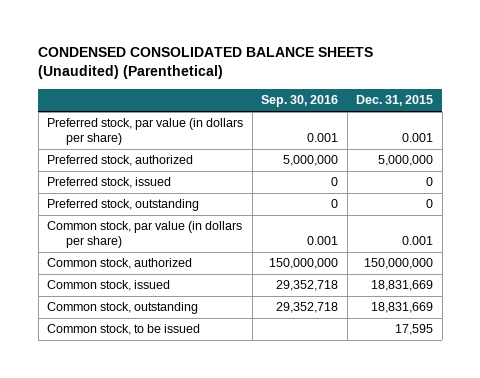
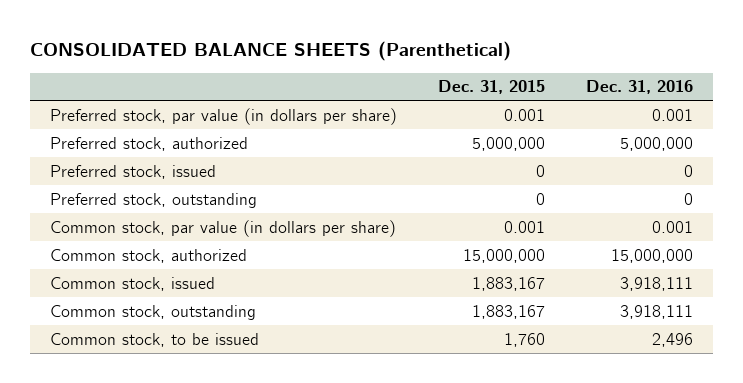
- CONDENSED CONSOLIDATED BALANCE SHEETS (Unaudited) (Parenthetical)
+ CONSOLIDATED BALANCE SHEETS (Parenthetical)
- | Sep. 30, 2016 | Dec. 31, 2015
+ | Dec. 31, 2015 | Dec. 31, 2016
- Common stock, authorized | 150,000,000 | 150,000,000
- Common stock, issued | 29,352,718 | 18,831,669
- Common stock, outstanding | 29,352,718 | 18,831,669
- Common stock, to be issued | | 17,595
+ Common stock, authorized | 15,000,000 | 15,000,000
+ Common stock, issued | 1,883,167 | 3,918,111
+ Common stock, outstanding | 1,883,167 | 3,918,111
+ Common stock, to be issued | 1,760 | 2,496

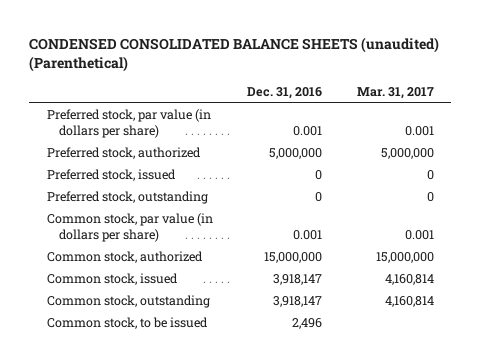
- CONSOLIDATED BALANCE SHEETS (Parenthetical)
+ CONDENSED CONSOLIDATED BALANCE SHEETS (unaudited) (Parenthetical)
- | Dec. 31, 2015 | Dec. 31, 2016
+ | Dec. 31, 2016 | Mar. 31, 2017
- Common stock, issued | 1,883,167 | 3,918,111
- Common stock, outstanding | 1,883,167 | 3,918,111
+ Common stock, issued | 3,918,147 | 4,160,814
+ Common stock, outstanding | 3,918,147 | 4,160,814

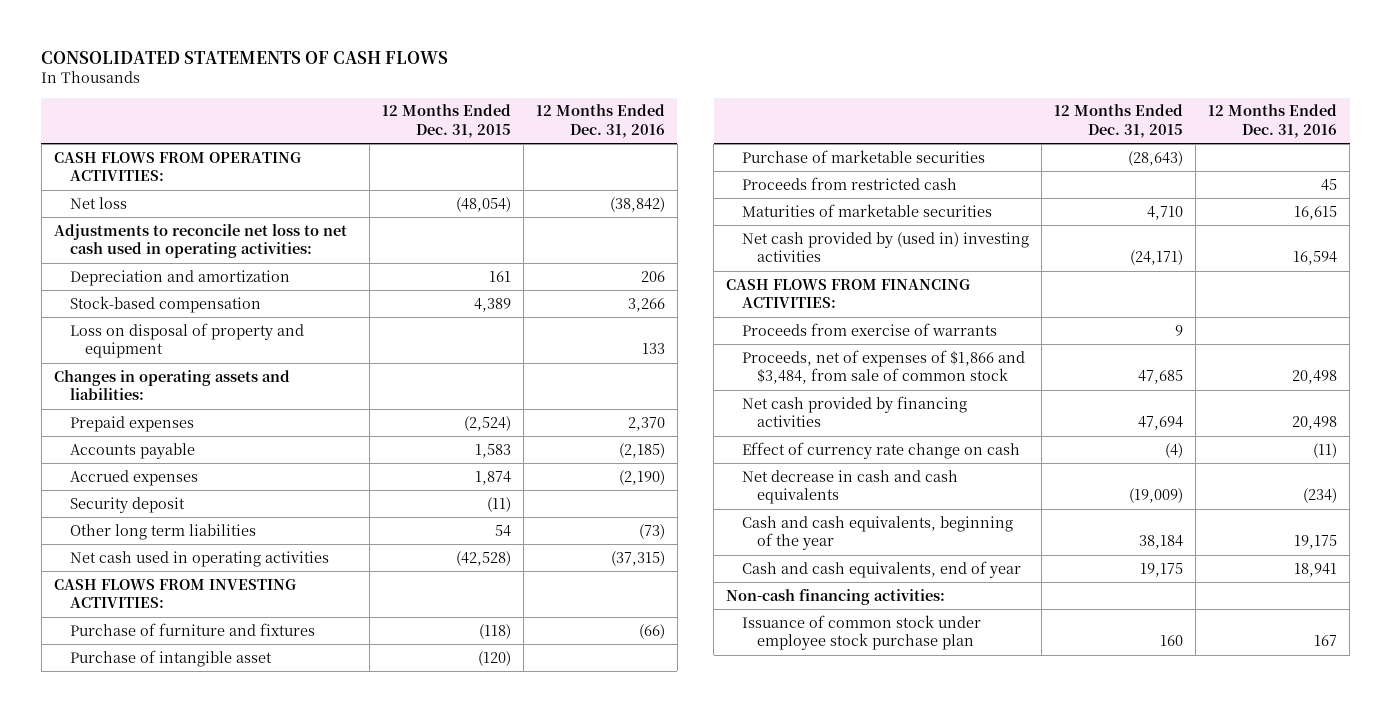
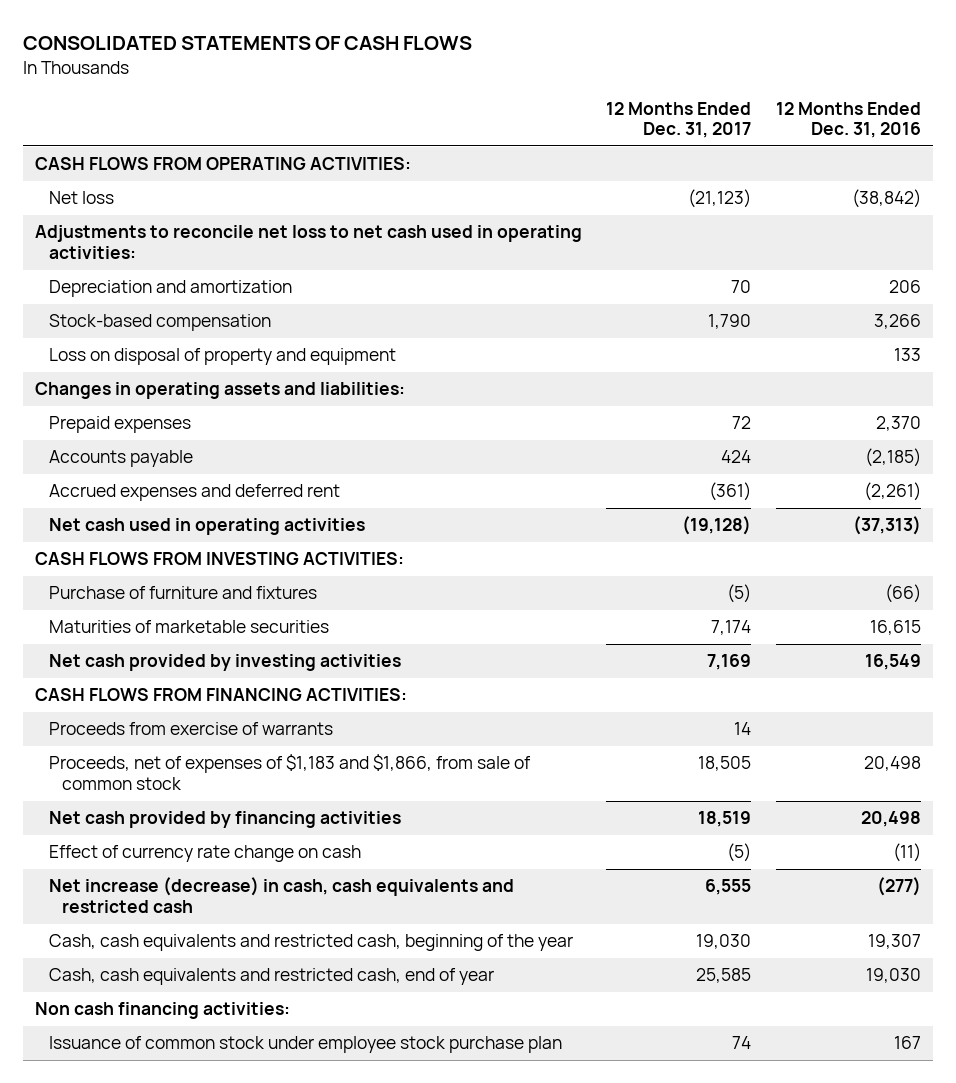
- | 12 Months Ended Dec. 31, 2015 | 12 Months Ended Dec. 31, 2016
+ | 12 Months Ended Dec. 31, 2017 | 12 Months Ended Dec. 31, 2016
- Accrued expenses | 1,874 | (2,190)
- Security deposit | (11) |
- Other long term liabilities | 54 | (73)
- Net cash used in operating activities | (42,528) | (37,315)
+ Accrued expenses and deferred rent | (361) | (2,261)
+ Net cash used in operating activities | (19,128) | (37,313)
- Purchase of intangible asset | (120) |
- Purchase of marketable securities | (28,643) |
- Proceeds from restricted cash | | 45
- Net cash provided by (used in) investing activities | (24,171) | 16,594
+ Net cash provided by investing activities | 7,169 | 16,549
- Proceeds, net of expenses of $1,866 and $3,484, from sale of common stock | 47,685 | 20,498
+ Proceeds, net of expenses of $1,183 and $1,866, from sale of common stock | 18,505 | 20,498
- Net decrease in cash and cash equivalents | (19,009) | (234)
- Cash and cash equivalents, beginning of the year | 38,184 | 19,175
- Cash and cash equivalents, end of year | 19,175 | 18,941
- Non-cash financing activities:
+ Net increase (decrease) in cash, cash equivalents and restricted cash | 6,555 | (277)
+ Cash, cash equivalents and restricted cash, beginning of the year | 19,030 | 19,307
+ Cash, cash equivalents and restricted cash, end of year | 25,585 | 19,030
+ Non cash financing activities:

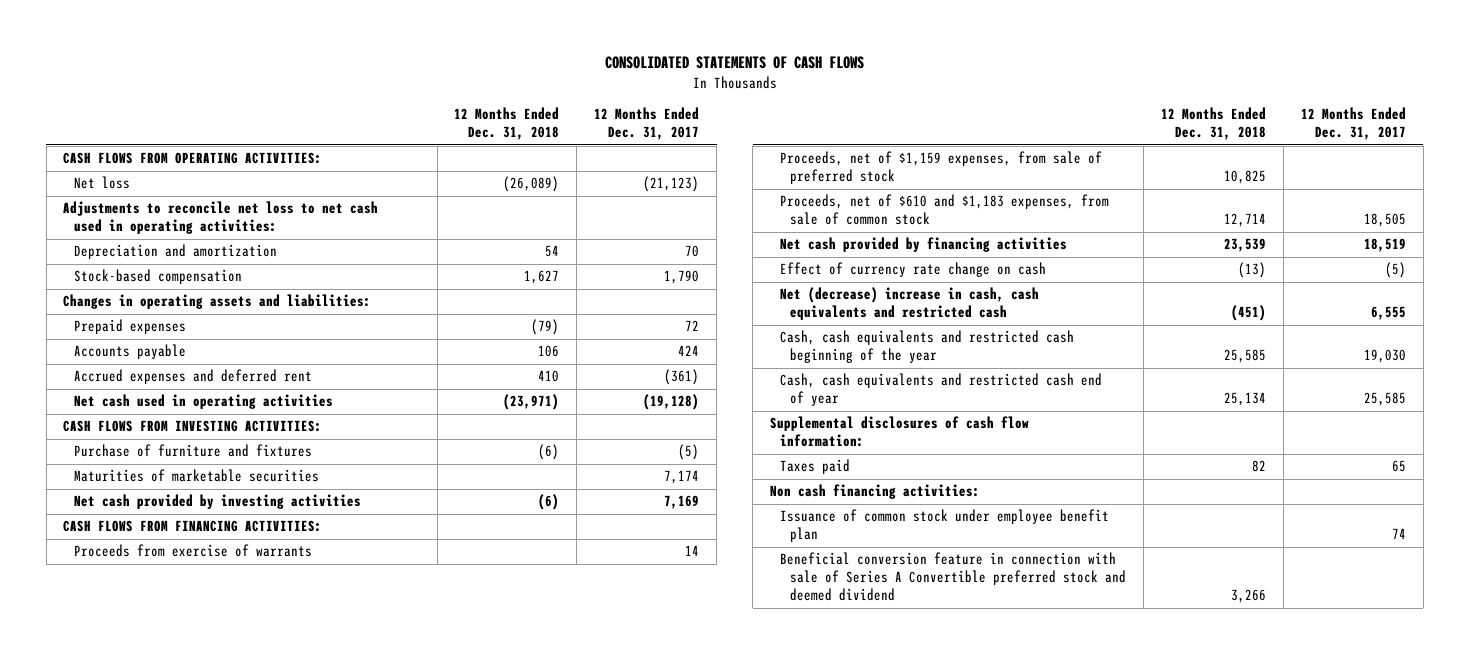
- | 12 Months Ended Dec. 31, 2017 | 12 Months Ended Dec. 31, 2016
+ | 12 Months Ended Dec. 31, 2018 | 12 Months Ended Dec. 31, 2017
- Loss on disposal of property and equipment | | 133
- Proceeds, net of expenses of $1,183 and $1,866, from sale of common stock | 18,505 | 20,498
+ Proceeds, net of $1,159 expenses, from sale of preferred stock | 10,825 |
+ Proceeds, net of $610 and $1,183 expenses, from sale of common stock | 12,714 | 18,505
- Net increase (decrease) in cash, cash equivalents and restricted cash | 6,555 | (277)
- Cash, cash equivalents and restricted cash, beginning of the year | 19,030 | 19,307
- Cash, cash equivalents and restricted cash, end of year | 25,585 | 19,030
+ Net (decrease) increase in cash, cash equivalents and restricted cash | (451) | 6,555
+ Cash, cash equivalents and restricted cash beginning of the year | 25,585 | 19,030
+ Cash, cash equivalents and restricted cash end of year | 25,134 | 25,585
+ Supplemental disclosures of cash flow information:
+ Taxes paid | 82 | 65
- Issuance of common stock under employee stock purchase plan | 74 | 167
+ Issuance of common stock under employee benefit plan | | 74
+ Beneficial conversion feature in connection with sale of Series A Convertible preferred stock and deemed dividend | 3,266 |

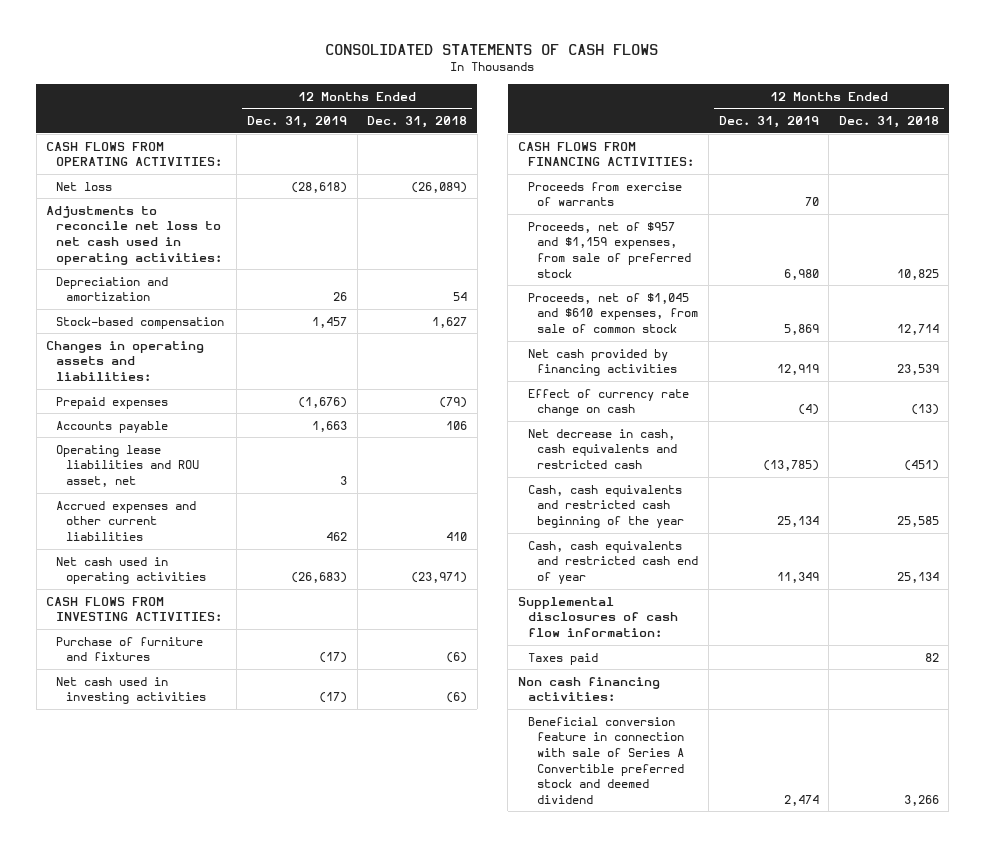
- | 12 Months Ended Dec. 31, 2018 | 12 Months Ended Dec. 31, 2017
+ | 12 Months Ended Dec. 31, 2019 | 12 Months Ended Dec. 31, 2018
- Accrued expenses and deferred rent | 410 | (361)
+ Operating lease liabilities and ROU asset, net | 3 |
+ Accrued expenses and other current liabilities | 462 | 410
- Maturities of marketable securities | | 7,174
- Net cash provided by investing activities | (6) | 7,169
+ Net cash used in investing activities | (17) | (6)
- Proceeds, net of $1,159 expenses, from sale of preferred stock | 10,825 |
- Proceeds, net of $610 and $1,183 expenses, from sale of common stock | 12,714 | 18,505
+ Proceeds, net of $957 and $1,159 expenses, from sale of preferred stock | 6,980 | 10,825
+ Proceeds, net of $1,045 and $610 expenses, from sale of common stock | 5,869 | 12,714
- Net (decrease) increase in cash, cash equivalents and restricted cash | (451) | 6,555
+ Net decrease in cash, cash equivalents and restricted cash | (13,785) | (451)
- Issuance of common stock under employee benefit plan | | 74

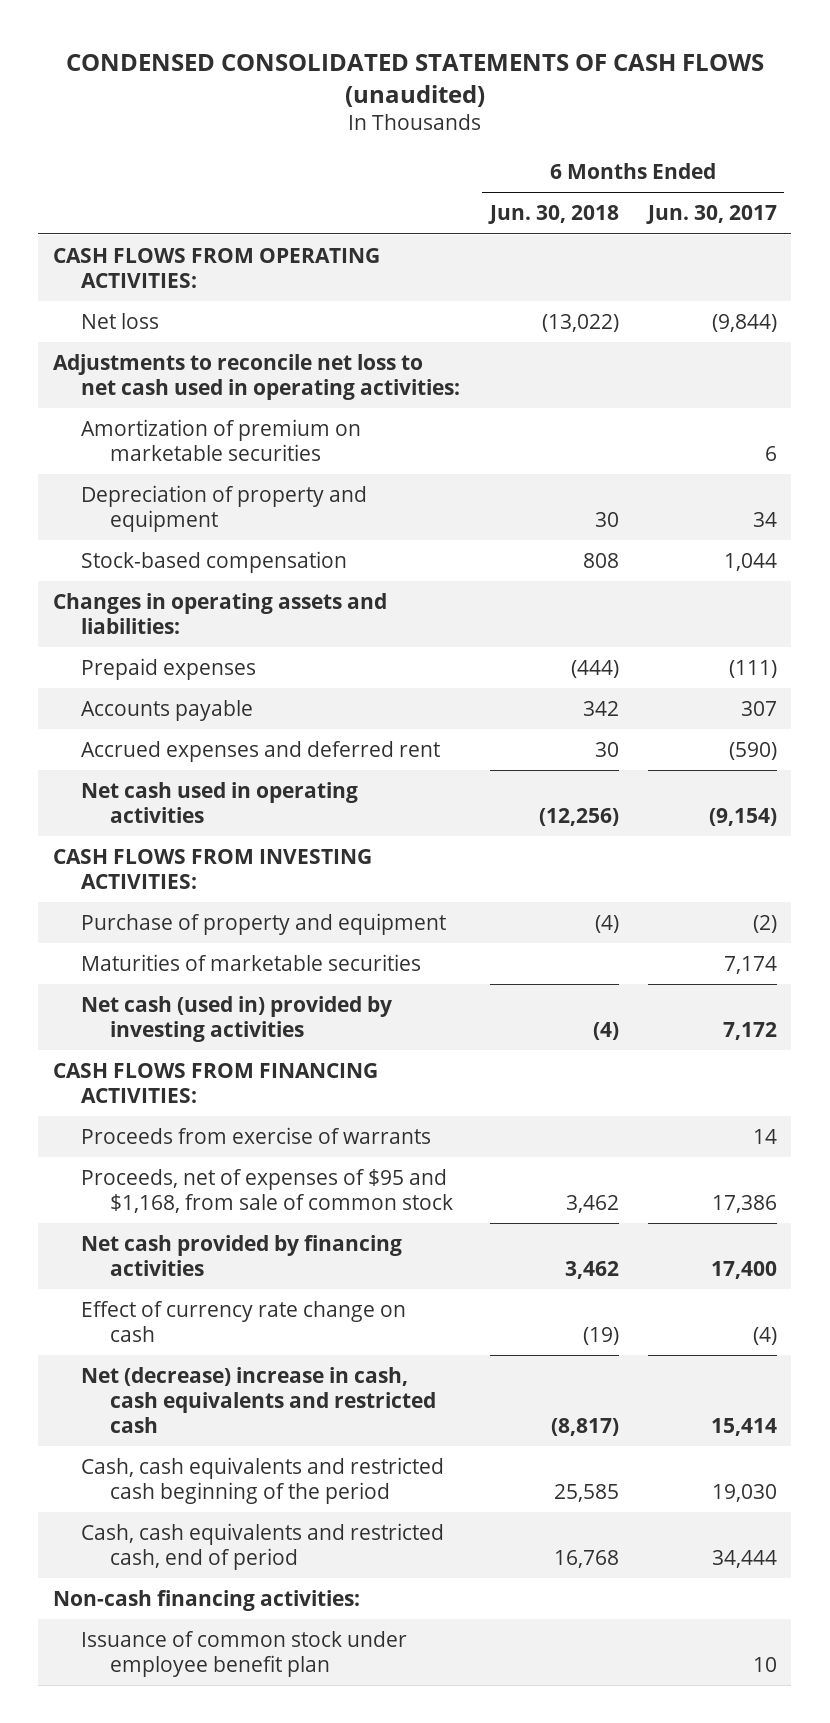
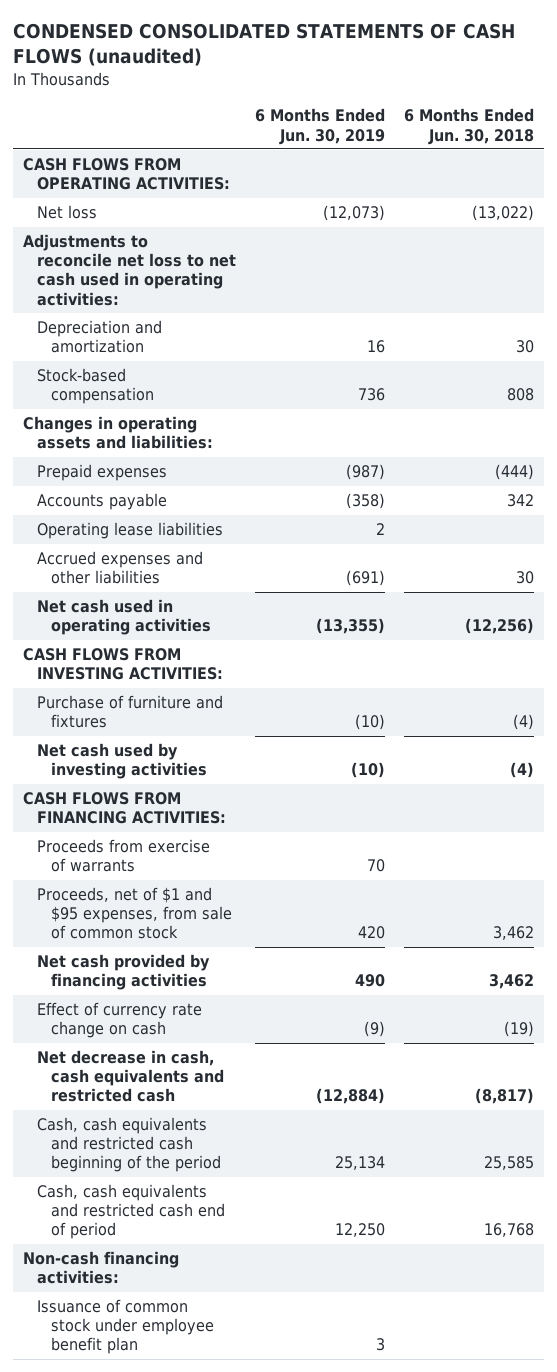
- | 6 Months Ended Jun. 30, 2018 | 6 Months Ended Jun. 30, 2017
+ | 6 Months Ended Jun. 30, 2019 | 6 Months Ended Jun. 30, 2018
- Amortization of premium on marketable securities | | 6
- Depreciation of property and equipment | 30 | 34
+ Depreciation and amortization | 16 | 30
- Accrued expenses and deferred rent | 30 | (590)
+ Operating lease liabilities | 2 |
+ Accrued expenses and other liabilities | (691) | 30
- Purchase of property and equipment | (4) | (2)
- Maturities of marketable securities | | 7,174
- Net cash (used in) provided by investing activities | (4) | 7,172
+ Purchase of furniture and fixtures | (10) | (4)
+ Net cash used by investing activities | (10) | (4)
- Proceeds, net of expenses of $95 and $1,168, from sale of common stock | 3,462 | 17,386
+ Proceeds, net of $1 and $95 expenses, from sale of common stock | 420 | 3,462
- Net (decrease) increase in cash, cash equivalents and restricted cash | (8,817) | 15,414
+ Net decrease in cash, cash equivalents and restricted cash | (12,884) | (8,817)
- Cash, cash equivalents and restricted cash, end of period | 16,768 | 34,444
+ Cash, cash equivalents and restricted cash end of period | 12,250 | 16,768

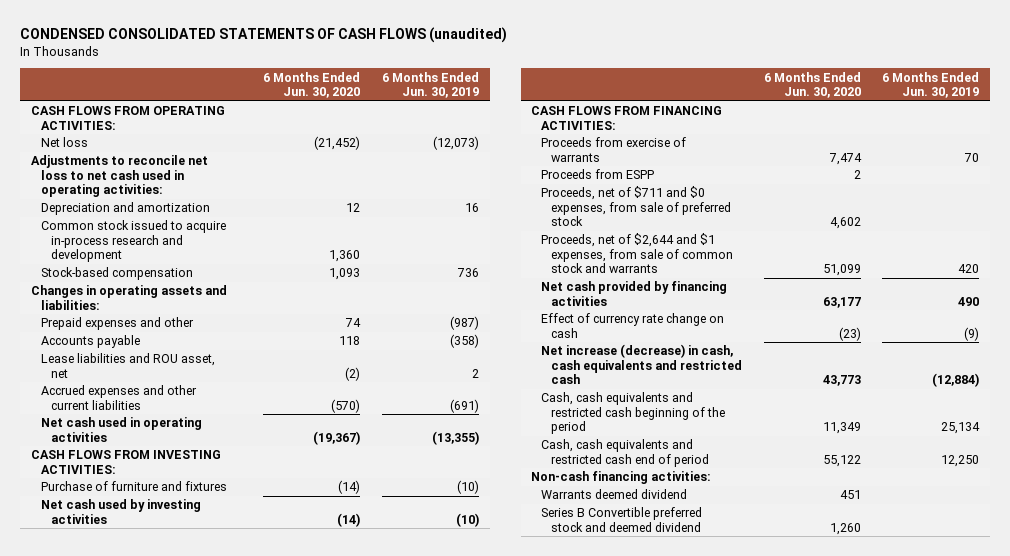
- | 6 Months Ended Jun. 30, 2019 | 6 Months Ended Jun. 30, 2018
+ | 6 Months Ended Jun. 30, 2020 | 6 Months Ended Jun. 30, 2019
+ Common stock issued to acquire in-process research and development | 1,360 |
- Prepaid expenses | (987) | (444)
+ Prepaid expenses and other | 74 | (987)
- Operating lease liabilities | 2 |
- Accrued expenses and other liabilities | (691) | 30
+ Lease liabilities and ROU asset, net | (2) | 2
+ Accrued expenses and other current liabilities | (570) | (691)
- Proceeds, net of $1 and $95 expenses, from sale of common stock | 420 | 3,462
+ Proceeds from ESPP | 2 |
+ Proceeds, net of $711 and $0 expenses, from sale of preferred stock | 4,602 |
+ Proceeds, net of $2,644 and $1 expenses, from sale of common stock and warrants | 51,099 | 420
- Net decrease in cash, cash equivalents and restricted cash | (12,884) | (8,817)
+ Net increase (decrease) in cash, cash equivalents and restricted cash | 43,773 | (12,884)
- Issuance of common stock under employee benefit plan | 3 |
+ Warrants deemed dividend | 451 |
+ Series B Convertible preferred stock and deemed dividend | 1,260 |

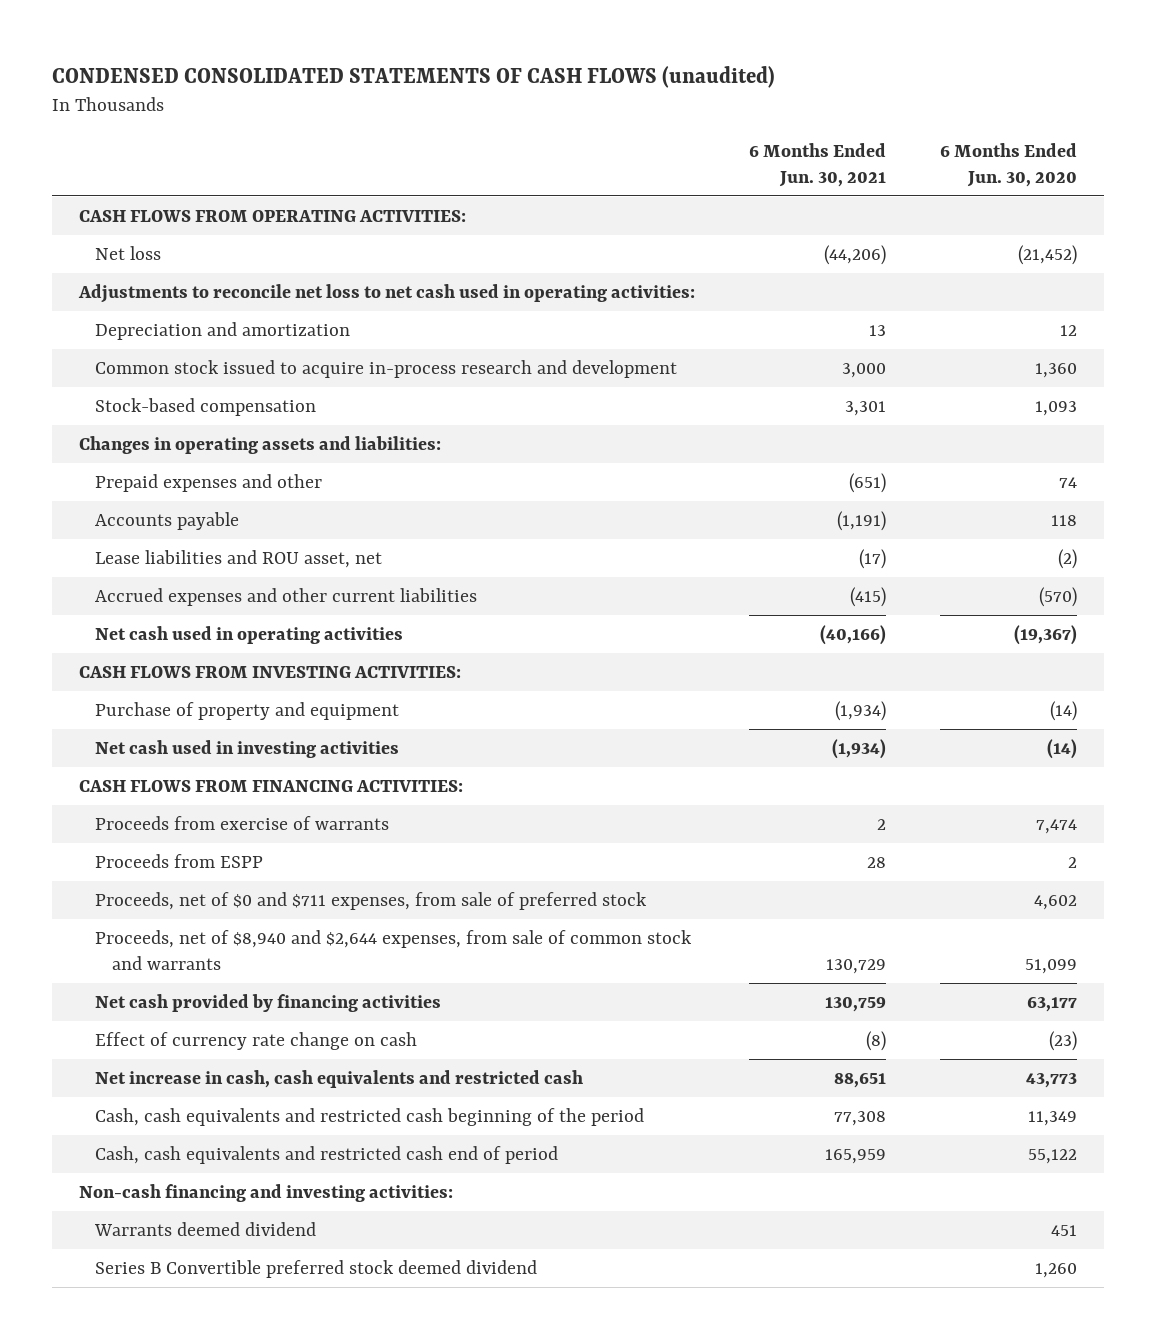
- | 6 Months Ended Jun. 30, 2020 | 6 Months Ended Jun. 30, 2019
+ | 6 Months Ended Jun. 30, 2021 | 6 Months Ended Jun. 30, 2020
- Purchase of furniture and fixtures | (14) | (10)
- Net cash used by investing activities | (14) | (10)
+ Purchase of property and equipment | (1,934) | (14)
+ Net cash used in investing activities | (1,934) | (14)
- Proceeds, net of $711 and $0 expenses, from sale of preferred stock | 4,602 |
- Proceeds, net of $2,644 and $1 expenses, from sale of common stock and warrants | 51,099 | 420
+ Proceeds, net of $0 and $711 expenses, from sale of preferred stock | | 4,602
+ Proceeds, net of $8,940 and $2,644 expenses, from sale of common stock and warrants | 130,729 | 51,099
- Net increase (decrease) in cash, cash equivalents and restricted cash | 43,773 | (12,884)
+ Net increase in cash, cash equivalents and restricted cash | 88,651 | 43,773
- Non-cash financing activities:
+ Non-cash financing and investing activities:
- Series B Convertible preferred stock and deemed dividend | 1,260 |
+ Series B Convertible preferred stock deemed dividend | | 1,260

